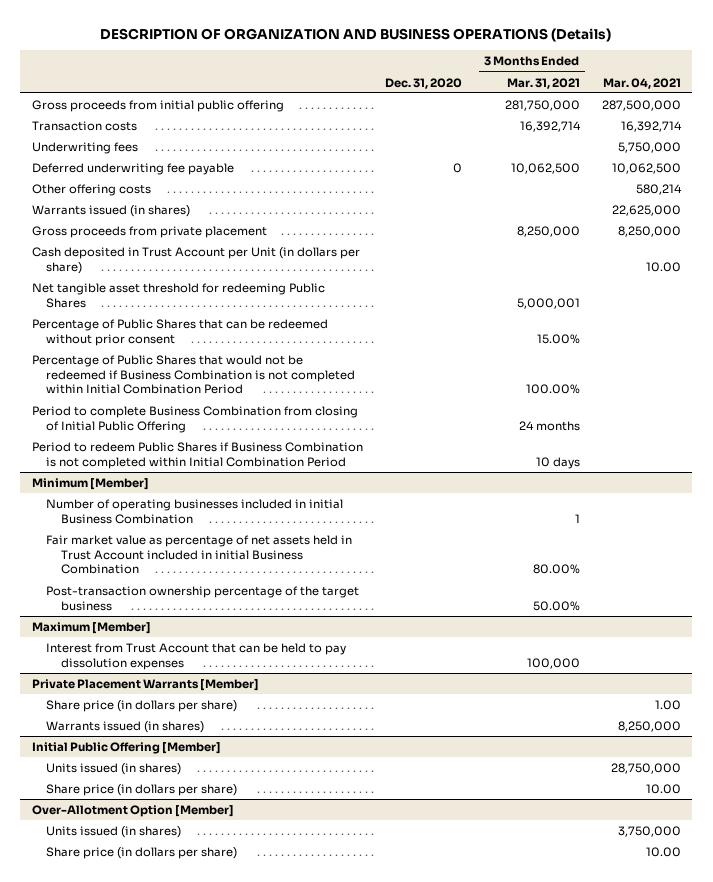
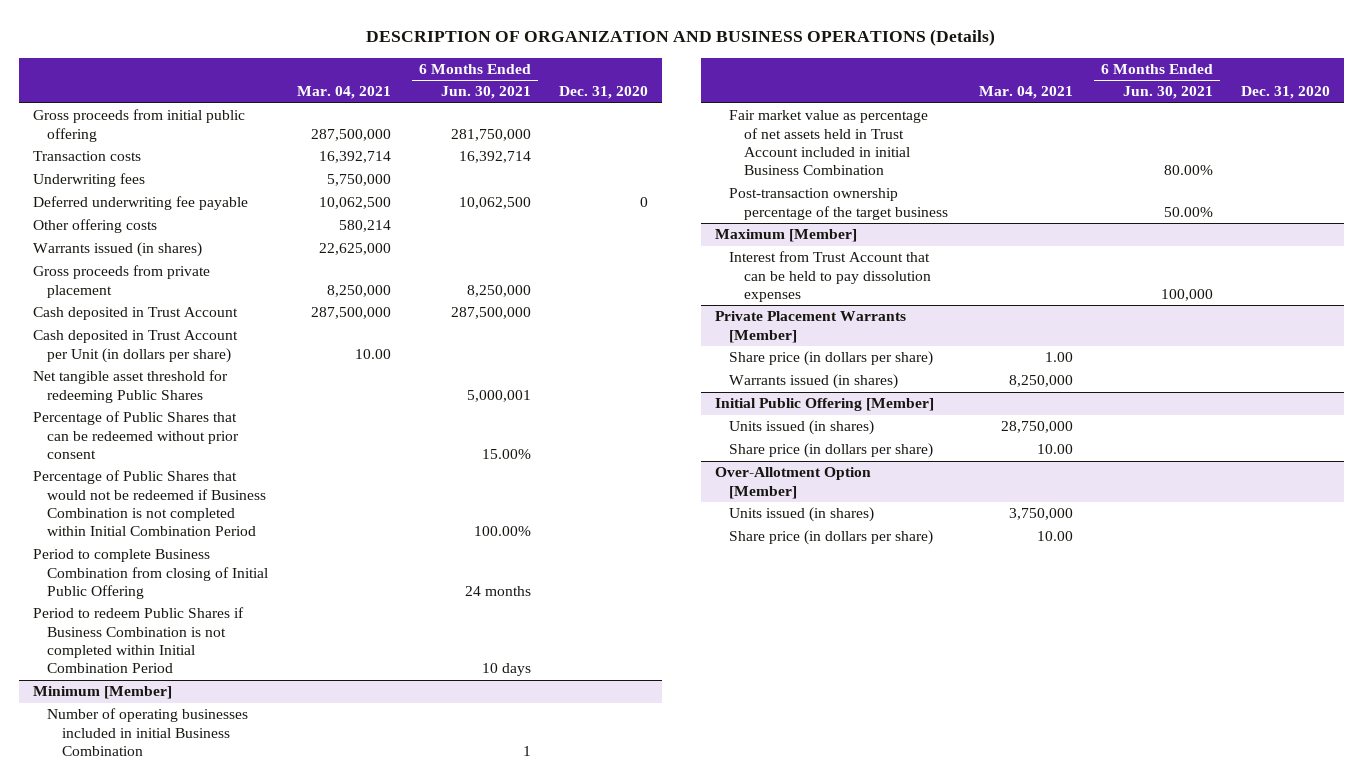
- | Dec. 31, 2020 | 3 Months Ended Mar. 31, 2021 | Mar. 04, 2021
+ | Mar. 04, 2021 | 6 Months Ended Jun. 30, 2021 | Dec. 31, 2020
+ Cash deposited in Trust Account | 287,500,000 | 287,500,000 |

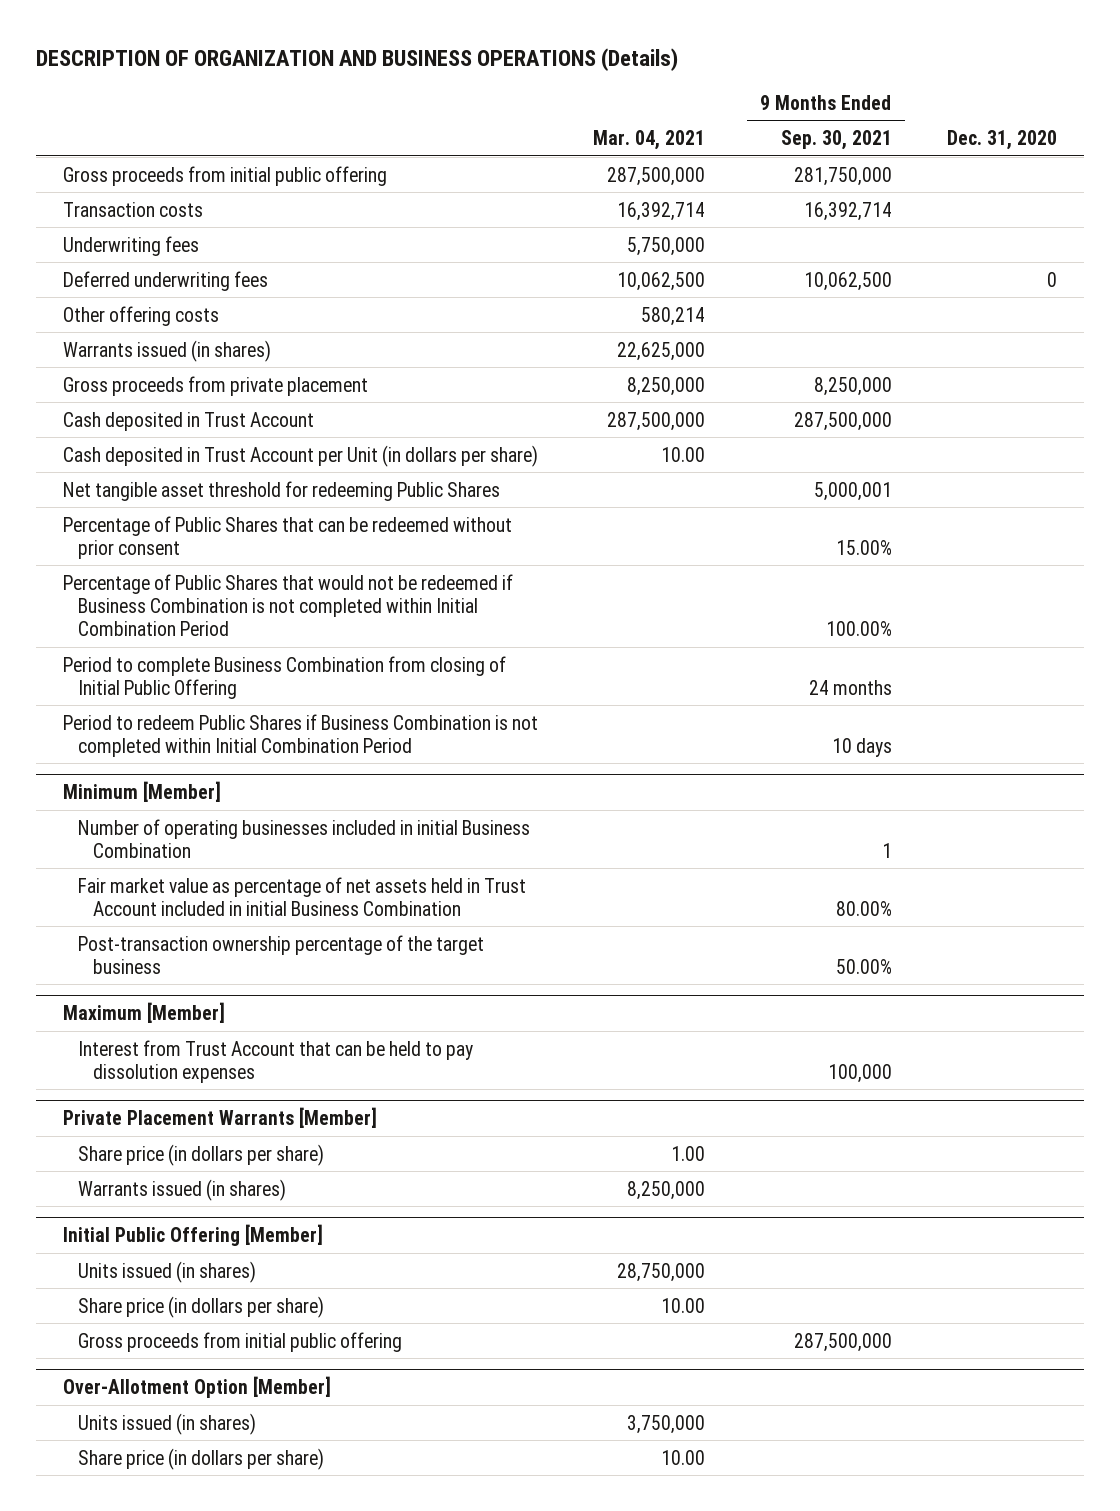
- | Mar. 04, 2021 | 6 Months Ended Jun. 30, 2021 | Dec. 31, 2020
+ | Mar. 04, 2021 | 9 Months Ended Sep. 30, 2021 | Dec. 31, 2020
- Deferred underwriting fee payable | 10,062,500 | 10,062,500 | 0
+ Deferred underwriting fees | 10,062,500 | 10,062,500 | 0
@ Initial Public Offering [Member]
+ Gross proceeds from initial public offering | | 287,500,000 |

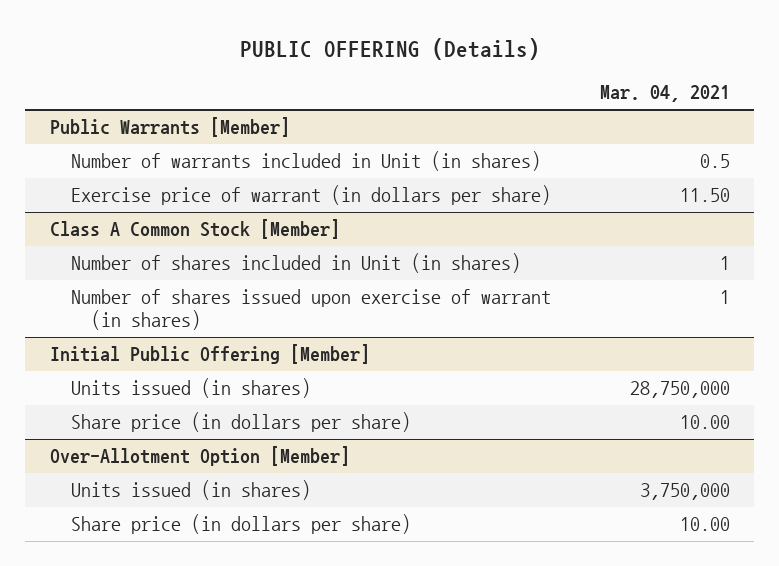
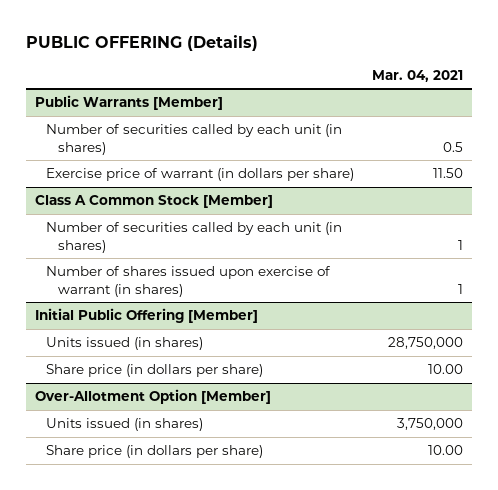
@ Public Warrants [Member]
- Number of warrants included in Unit (in shares) | 0.5
+ Number of securities called by each unit (in shares) | 0.5
@ Class A Common Stock [Member]
- Number of shares included in Unit (in shares) | 1
+ Number of securities called by each unit (in shares) | 1

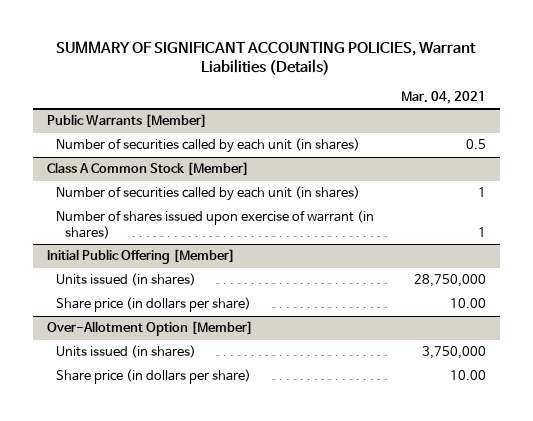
- PUBLIC OFFERING (Details)
+ SUMMARY OF SIGNIFICANT ACCOUNTING POLICIES, Warrant Liabilities (Details)
@ Public Warrants [Member]
- Exercise price of warrant (in dollars per share) | 11.50

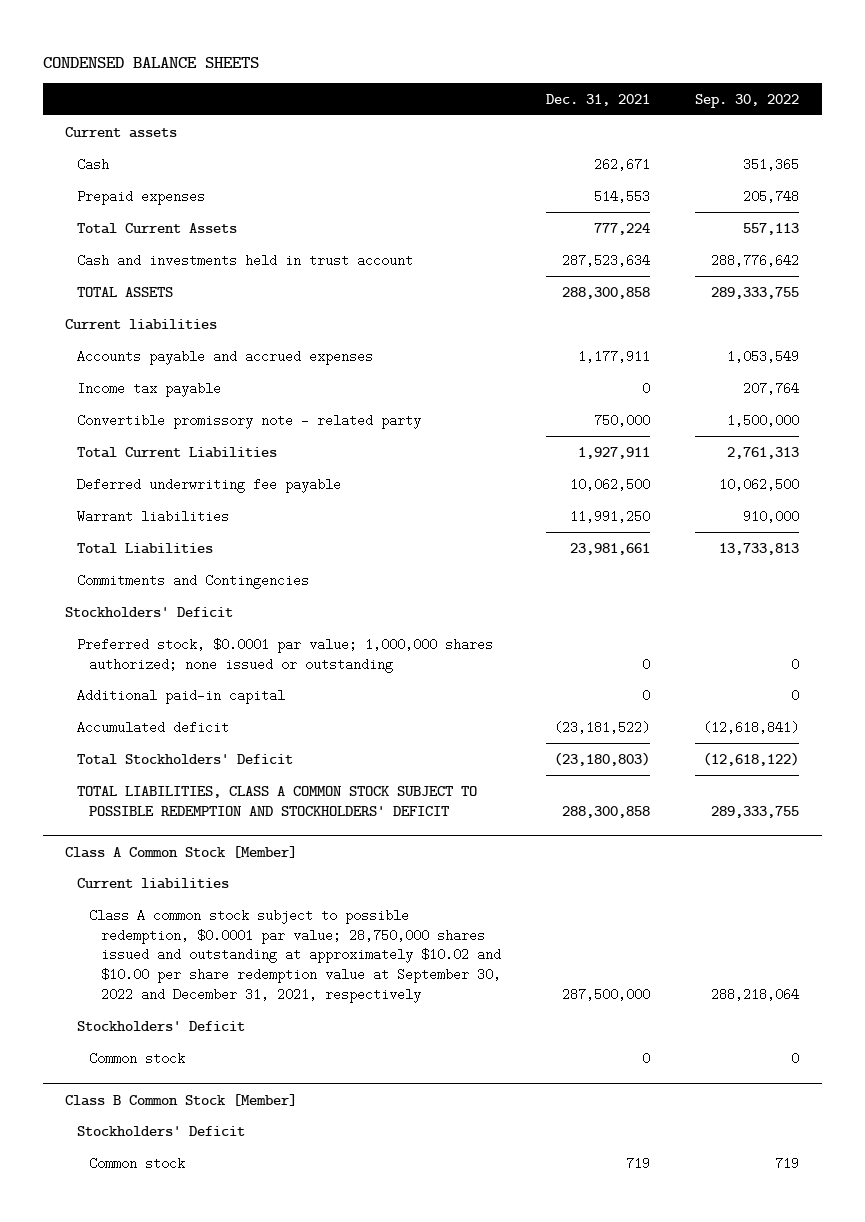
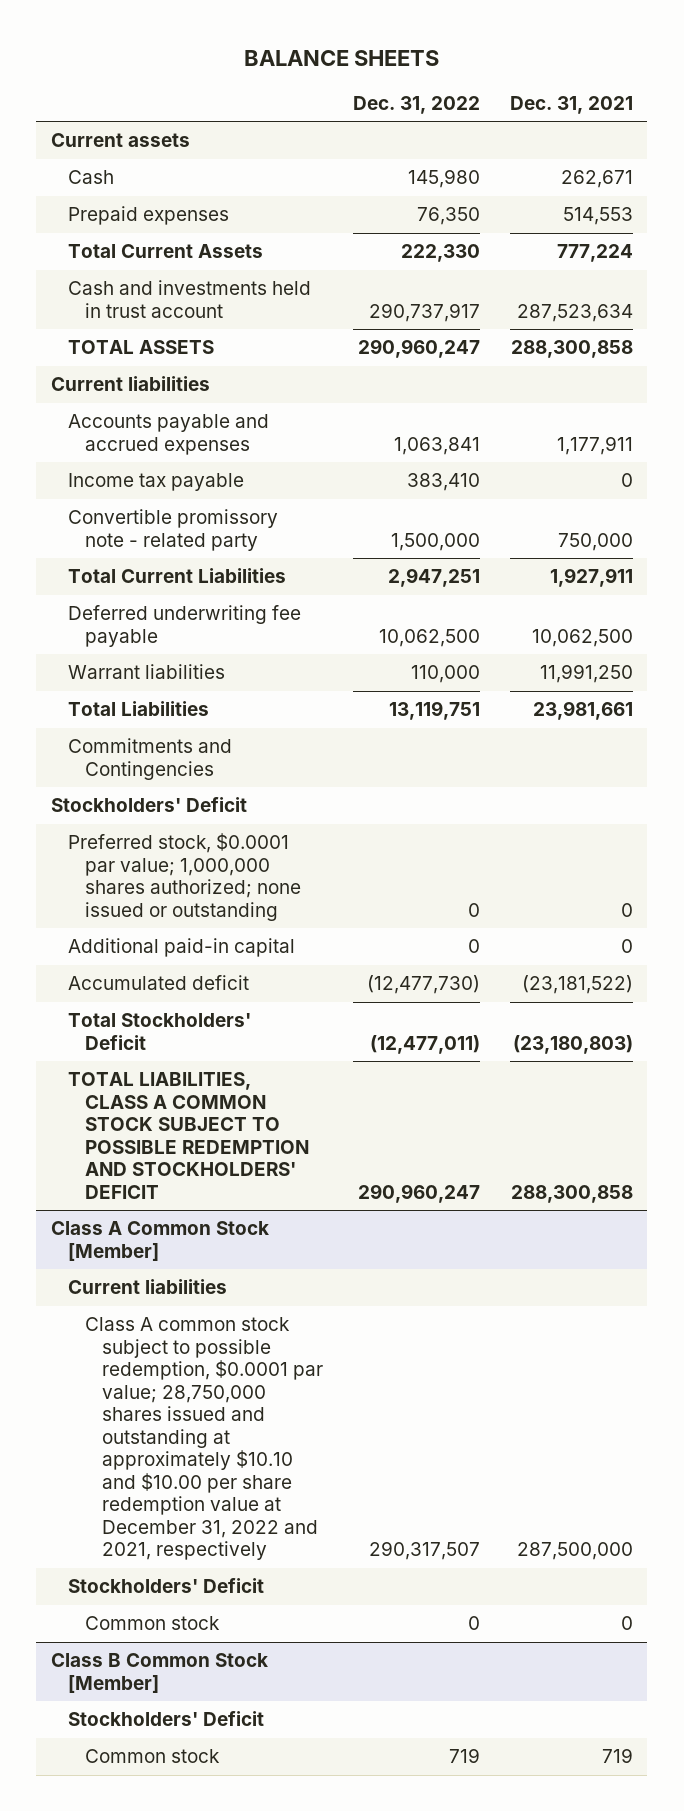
- CONDENSED BALANCE SHEETS
+ BALANCE SHEETS
- | Dec. 31, 2021 | Sep. 30, 2022
+ | Dec. 31, 2022 | Dec. 31, 2021
@ Class A Common Stock [Member]
- Class A common stock subject to possible redemption, $0.0001 par value; 28,750,000 shares issued and outstanding at approximately $10.02 and $10.00 per share redemption value at September 30, 2022 and December 31, 2021, respectively | 287,500,000 | 288,218,064
+ Class A common stock subject to possible redemption, $0.0001 par value; 28,750,000 shares issued and outstanding at approximately $10.10 and $10.00 per share redemption value at December 31, 2022 and 2021, respectively | 290,317,507 | 287,500,000

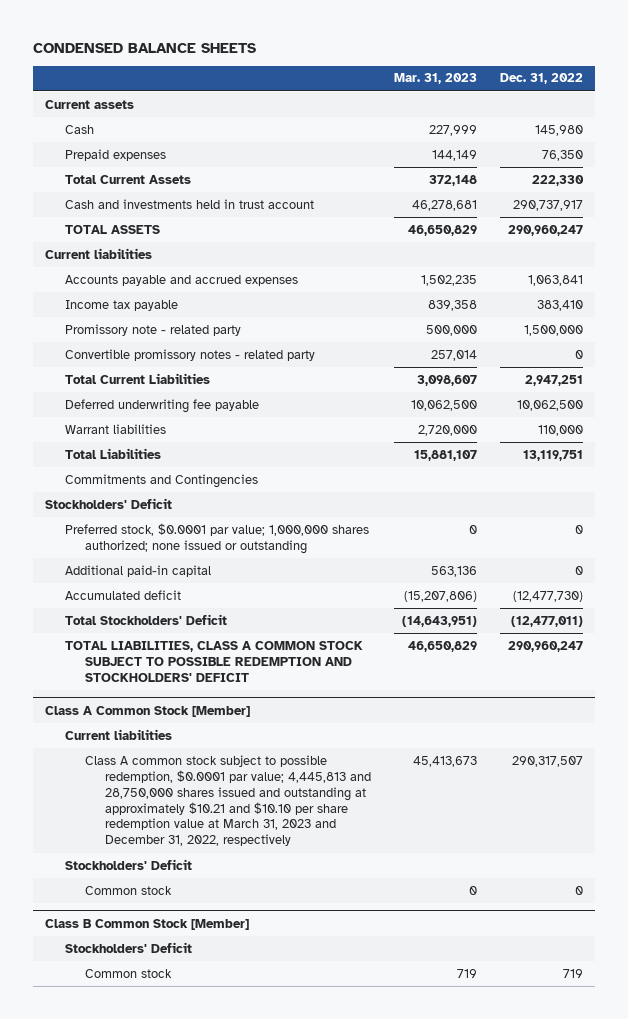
- BALANCE SHEETS
+ CONDENSED BALANCE SHEETS
- | Dec. 31, 2022 | Dec. 31, 2021
+ | Mar. 31, 2023 | Dec. 31, 2022
- Convertible promissory note - related party | 1,500,000 | 750,000
+ Promissory note - related party | 500,000 | 1,500,000
+ Convertible promissory notes - related party | 257,014 | 0
@ Class A Common Stock [Member]
- Class A common stock subject to possible redemption, $0.0001 par value; 28,750,000 shares issued and outstanding at approximately $10.10 and $10.00 per share redemption value at December 31, 2022 and 2021, respectively | 290,317,507 | 287,500,000
+ Class A common stock subject to possible redemption, $0.0001 par value; 4,445,813 and 28,750,000 shares issued and outstanding at approximately $10.21 and $10.10 per share redemption value at March 31, 2023 and December 31, 2022, respectively | 45,413,673 | 290,317,507

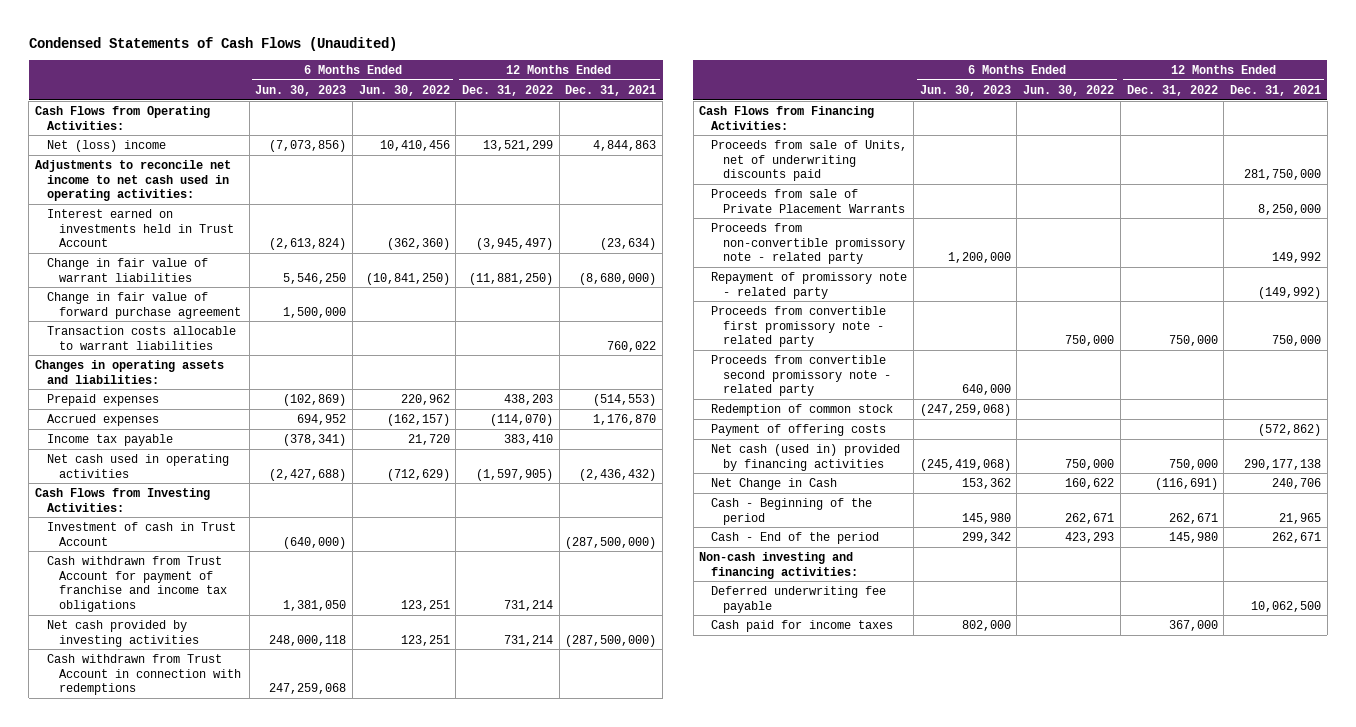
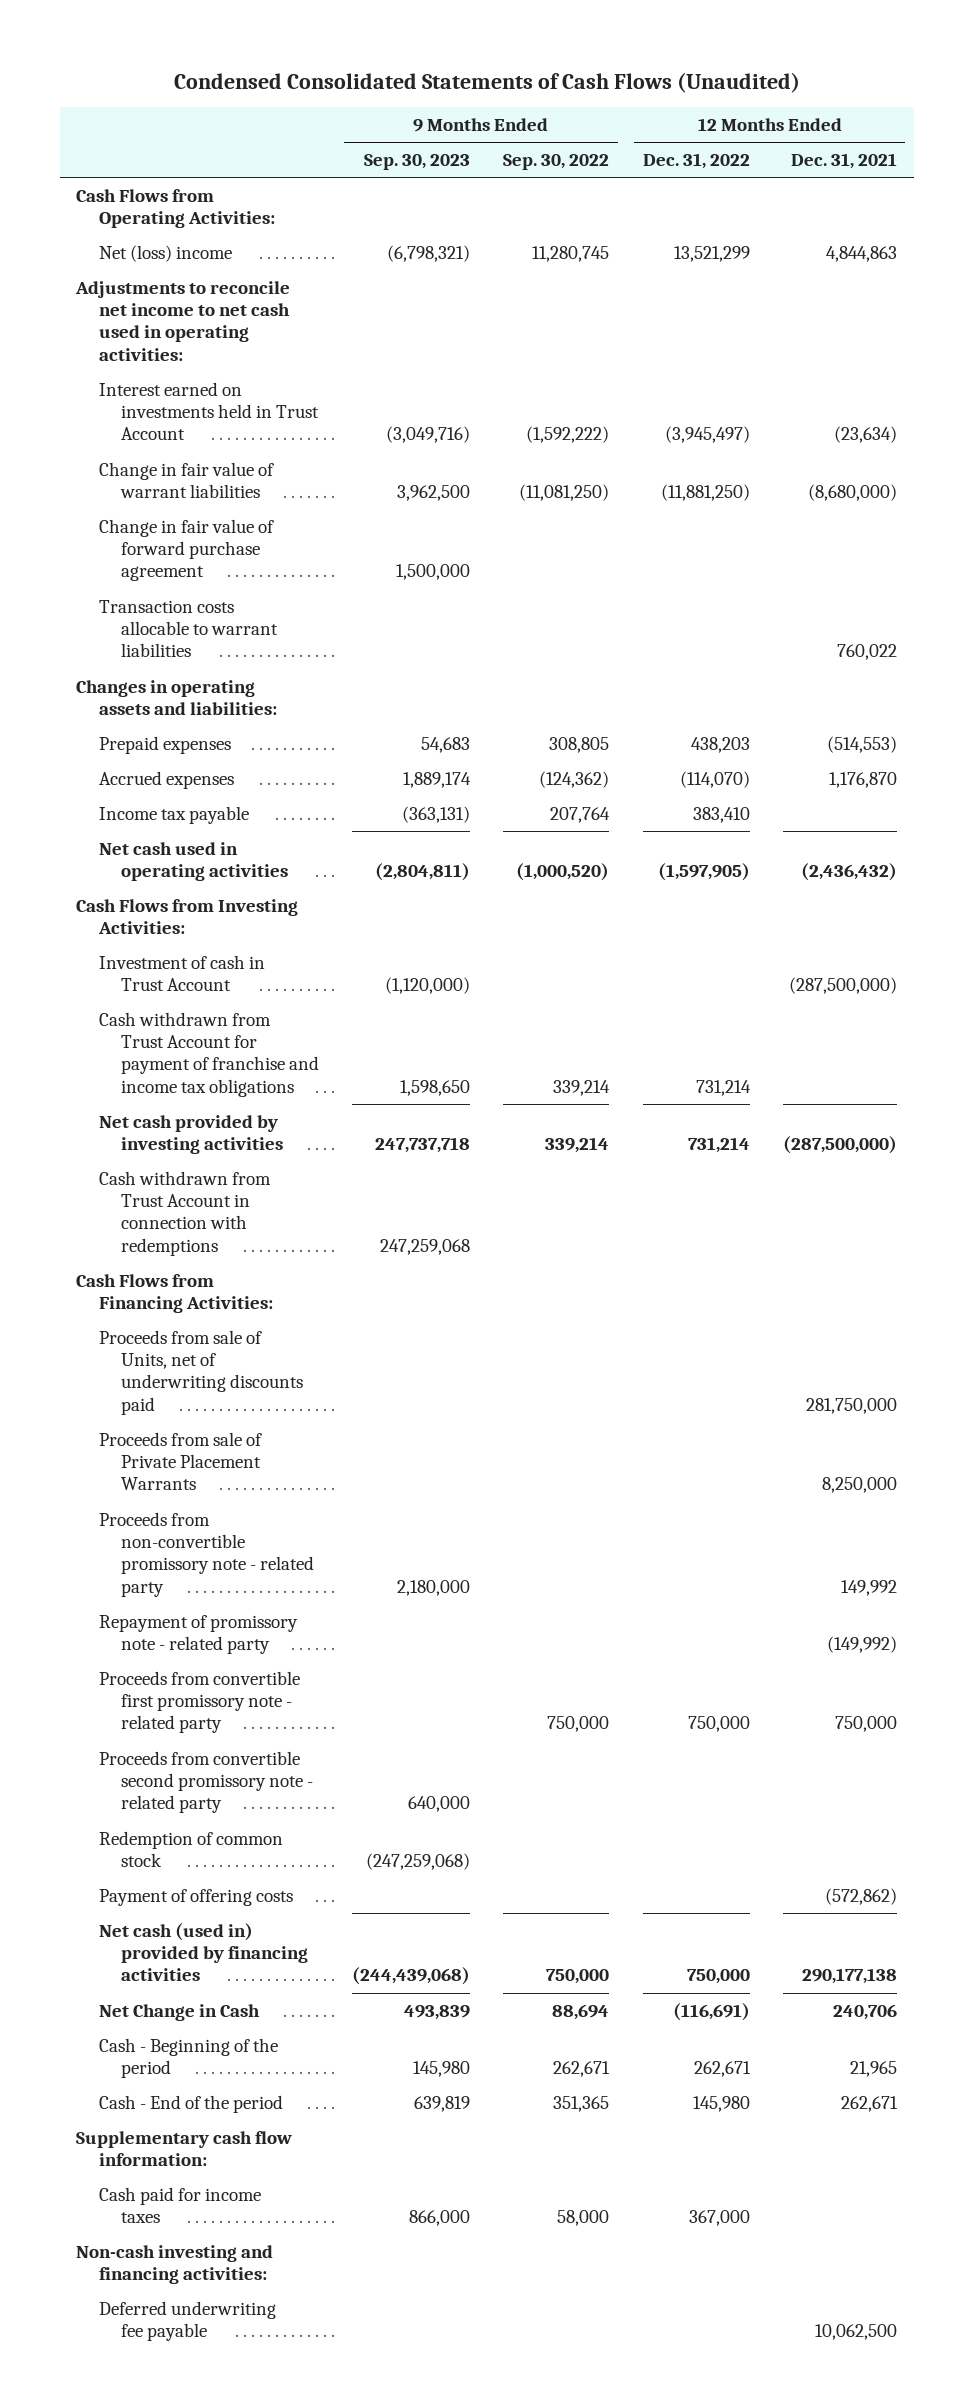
- Condensed Statements of Cash Flows (Unaudited)
+ Condensed Consolidated Statements of Cash Flows (Unaudited)
- | 6 Months Ended Jun. 30, 2023 | 6 Months Ended Jun. 30, 2022 | 12 Months Ended Dec. 31, 2022 | 12 Months Ended Dec. 31, 2021
+ | 9 Months Ended Sep. 30, 2023 | 9 Months Ended Sep. 30, 2022 | 12 Months Ended Dec. 31, 2022 | 12 Months Ended Dec. 31, 2021
+ Supplementary cash flow information:
moved up: Cash paid for income taxes | 866,000 | 58,000 | 367,000 |

